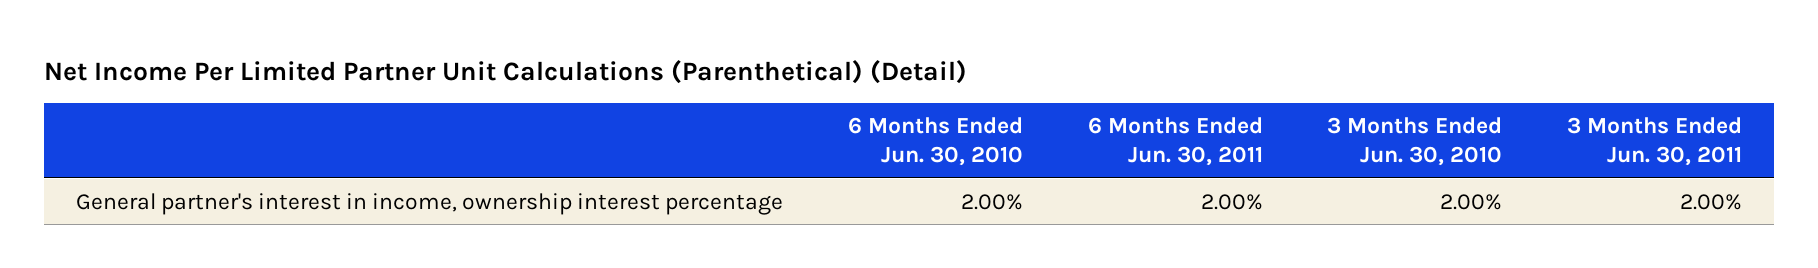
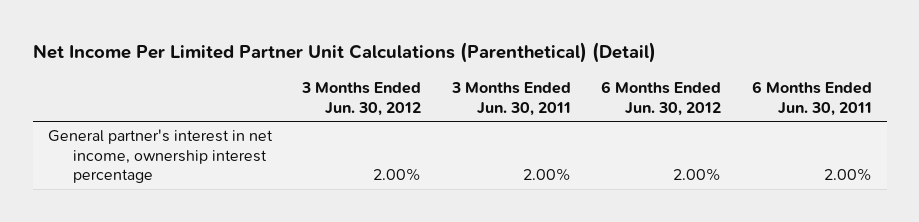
- | 6 Months Ended Jun. 30, 2010 | 6 Months Ended Jun. 30, 2011 | 3 Months Ended Jun. 30, 2010 | 3 Months Ended Jun. 30, 2011
+ | 3 Months Ended Jun. 30, 2012 | 3 Months Ended Jun. 30, 2011 | 6 Months Ended Jun. 30, 2012 | 6 Months Ended Jun. 30, 2011
- General partner's interest in income, ownership interest percentage | 2.00% | 2.00% | 2.00% | 2.00%
+ General partner's interest in net income, ownership interest percentage | 2.00% | 2.00% | 2.00% | 2.00%

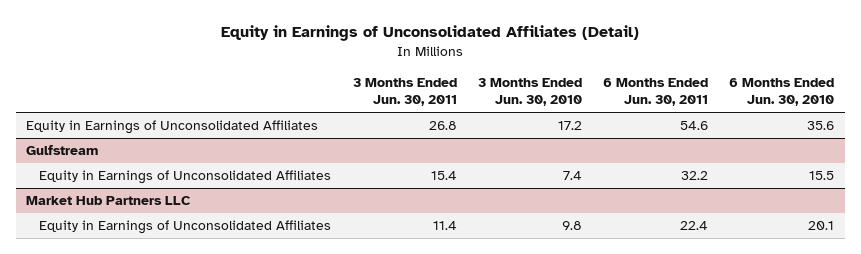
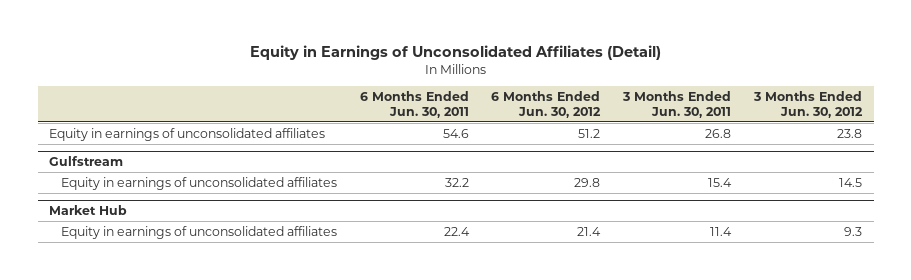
- | 3 Months Ended Jun. 30, 2011 | 3 Months Ended Jun. 30, 2010 | 6 Months Ended Jun. 30, 2011 | 6 Months Ended Jun. 30, 2010
+ | 6 Months Ended Jun. 30, 2011 | 6 Months Ended Jun. 30, 2012 | 3 Months Ended Jun. 30, 2011 | 3 Months Ended Jun. 30, 2012
- Equity in Earnings of Unconsolidated Affiliates | 26.8 | 17.2 | 54.6 | 35.6
+ Equity in earnings of unconsolidated affiliates | 54.6 | 51.2 | 26.8 | 23.8
@ Gulfstream
- Equity in Earnings of Unconsolidated Affiliates | 15.4 | 7.4 | 32.2 | 15.5
- Market Hub Partners LLC
- Equity in Earnings of Unconsolidated Affiliates | 11.4 | 9.8 | 22.4 | 20.1
@ Gulfstream
+ Equity in earnings of unconsolidated affiliates | 32.2 | 29.8 | 15.4 | 14.5
+ Market Hub
+ Equity in earnings of unconsolidated affiliates | 22.4 | 21.4 | 11.4 | 9.3

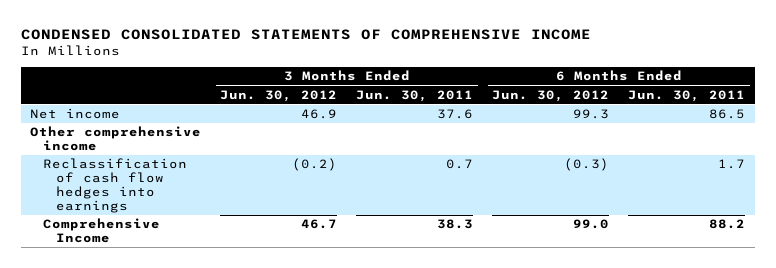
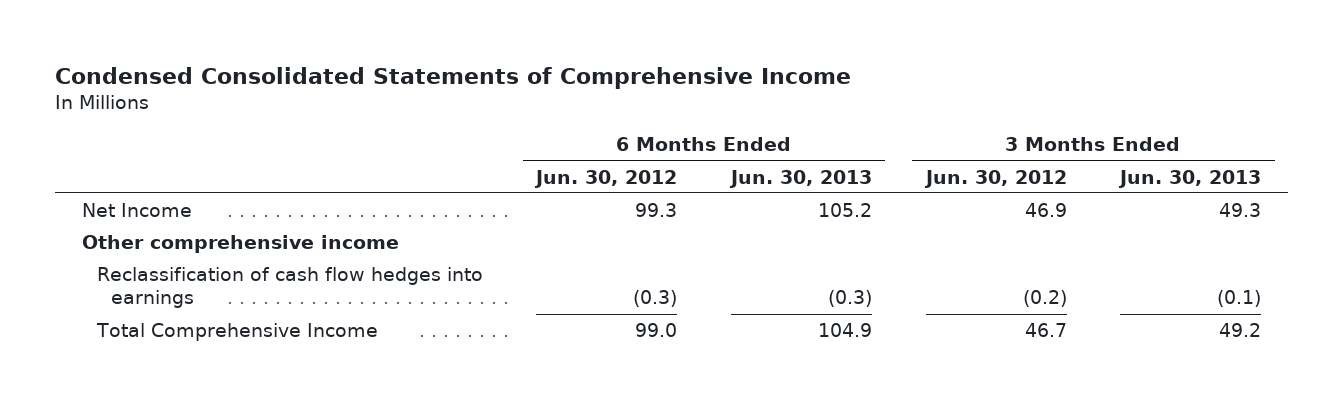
- CONDENSED CONSOLIDATED STATEMENTS OF COMPREHENSIVE INCOME
+ Condensed Consolidated Statements of Comprehensive Income
- | 3 Months Ended Jun. 30, 2012 | 3 Months Ended Jun. 30, 2011 | 6 Months Ended Jun. 30, 2012 | 6 Months Ended Jun. 30, 2011
+ | 6 Months Ended Jun. 30, 2012 | 6 Months Ended Jun. 30, 2013 | 3 Months Ended Jun. 30, 2012 | 3 Months Ended Jun. 30, 2013
- Net income | 46.9 | 37.6 | 99.3 | 86.5
+ Net Income | 99.3 | 105.2 | 46.9 | 49.3
- Comprehensive Income | 46.7 | 38.3 | 99.0 | 88.2
+ Total Comprehensive Income | 99.0 | 104.9 | 46.7 | 49.2

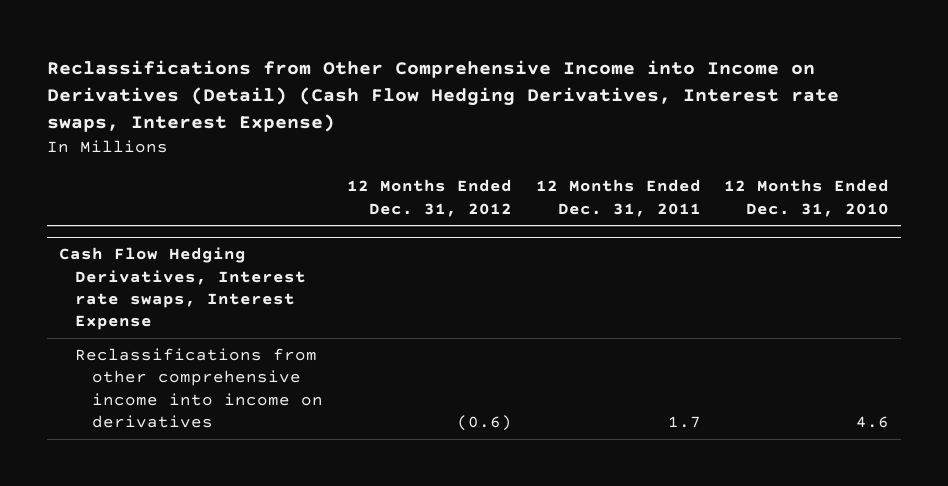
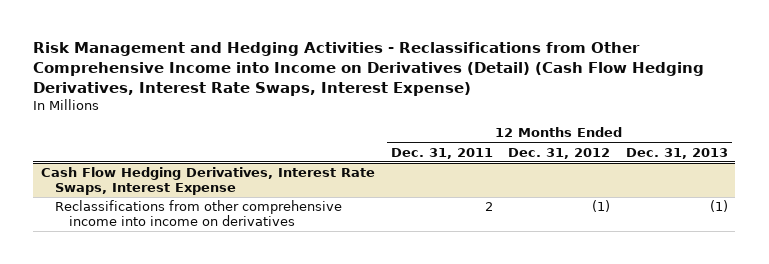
- Reclassifications from Other Comprehensive Income into Income on Derivatives (Detail) (Cash Flow Hedging Derivatives, Interest rate swaps, Interest Expense)
+ Risk Management and Hedging Activities - Reclassifications from Other Comprehensive Income into Income on Derivatives (Detail) (Cash Flow Hedging Derivatives, Interest Rate Swaps, Interest Expense)
- | 12 Months Ended Dec. 31, 2012 | 12 Months Ended Dec. 31, 2011 | 12 Months Ended Dec. 31, 2010
+ | 12 Months Ended Dec. 31, 2011 | 12 Months Ended Dec. 31, 2012 | 12 Months Ended Dec. 31, 2013
- Cash Flow Hedging Derivatives, Interest rate swaps, Interest Expense
- Reclassifications from other comprehensive income into income on derivatives | (0.6) | 1.7 | 4.6
+ Cash Flow Hedging Derivatives, Interest Rate Swaps, Interest Expense
+ Reclassifications from other comprehensive income into income on derivatives | 2 | (1) | (1)

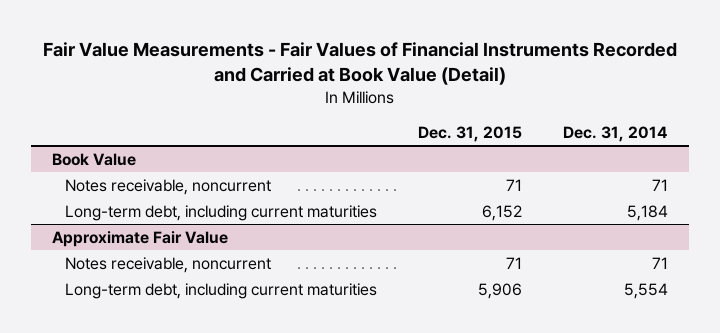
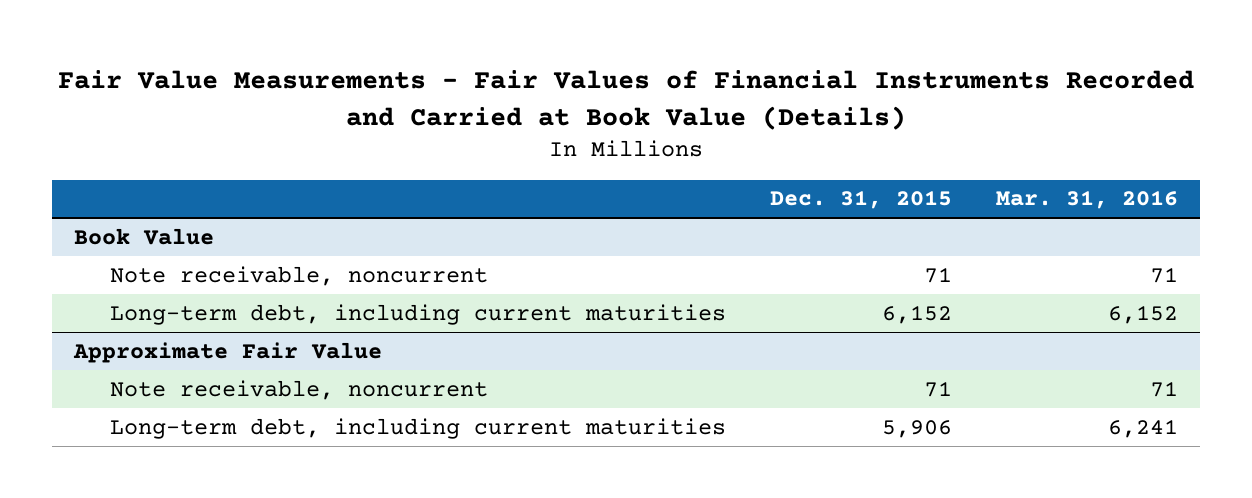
- Fair Value Measurements - Fair Values of Financial Instruments Recorded and Carried at Book Value (Detail)
+ Fair Value Measurements - Fair Values of Financial Instruments Recorded and Carried at Book Value (Details)
- | Dec. 31, 2015 | Dec. 31, 2014
+ | Dec. 31, 2015 | Mar. 31, 2016
@ Book Value
- Notes receivable, noncurrent | 71 | 71
+ Note receivable, noncurrent | 71 | 71
@ Approximate Fair Value
- Notes receivable, noncurrent | 71 | 71
+ Note receivable, noncurrent | 71 | 71

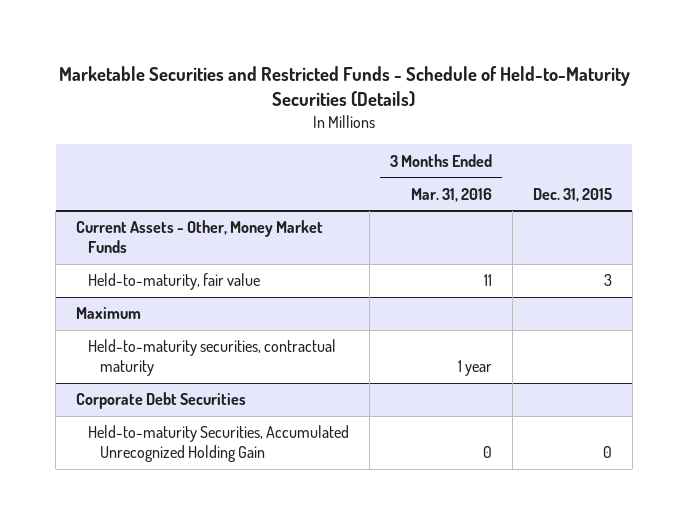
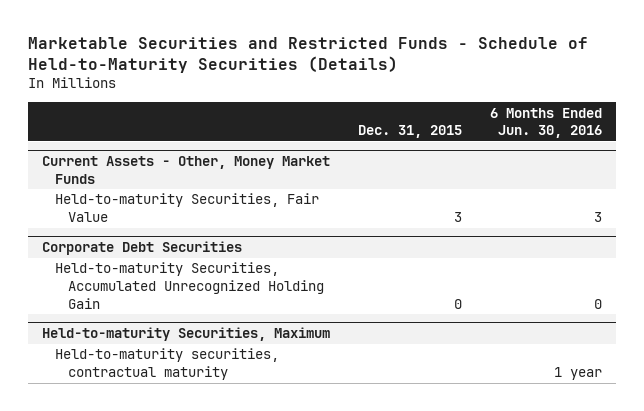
- | 3 Months Ended Mar. 31, 2016 | Dec. 31, 2015
+ | Dec. 31, 2015 | 6 Months Ended Jun. 30, 2016
@ Current Assets - Other, Money Market Funds
- Held-to-maturity, fair value | 11 | 3
- Maximum
- Held-to-maturity securities, contractual maturity | 1 year |
@ Current Assets - Other, Money Market Funds
+ Held-to-maturity Securities, Fair Value | 3 | 3
+ Held-to-maturity Securities, Maximum
+ Held-to-maturity securities, contractual maturity | | 1 year

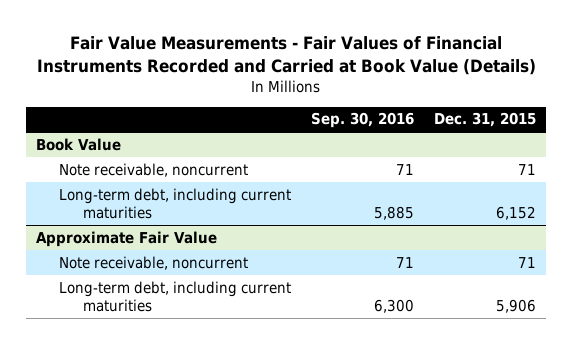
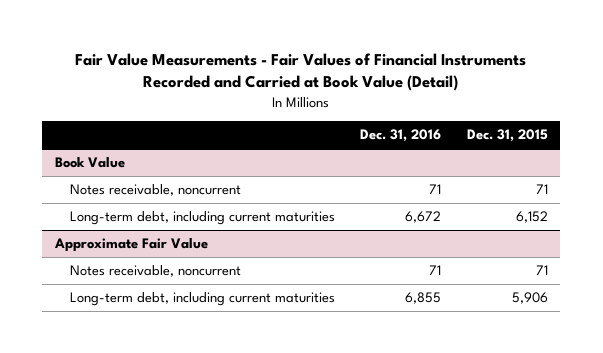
- Fair Value Measurements - Fair Values of Financial Instruments Recorded and Carried at Book Value (Details)
+ Fair Value Measurements - Fair Values of Financial Instruments Recorded and Carried at Book Value (Detail)
- | Sep. 30, 2016 | Dec. 31, 2015
+ | Dec. 31, 2016 | Dec. 31, 2015
@ Book Value
- Note receivable, noncurrent | 71 | 71
+ Notes receivable, noncurrent | 71 | 71
@ Approximate Fair Value
- Note receivable, noncurrent | 71 | 71
+ Notes receivable, noncurrent | 71 | 71

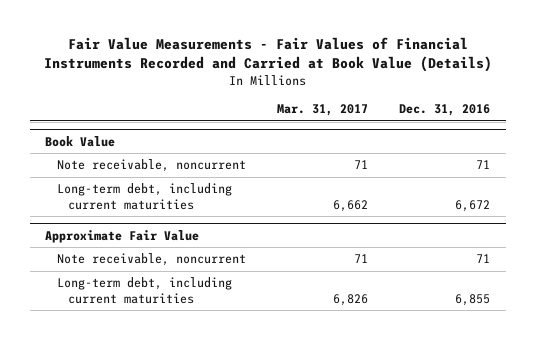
- Fair Value Measurements - Fair Values of Financial Instruments Recorded and Carried at Book Value (Detail)
+ Fair Value Measurements - Fair Values of Financial Instruments Recorded and Carried at Book Value (Details)
- | Dec. 31, 2016 | Dec. 31, 2015
+ | Mar. 31, 2017 | Dec. 31, 2016
@ Book Value
- Notes receivable, noncurrent | 71 | 71
+ Note receivable, noncurrent | 71 | 71
@ Approximate Fair Value
- Notes receivable, noncurrent | 71 | 71
+ Note receivable, noncurrent | 71 | 71

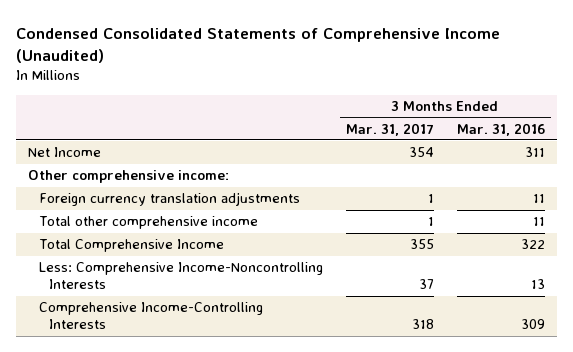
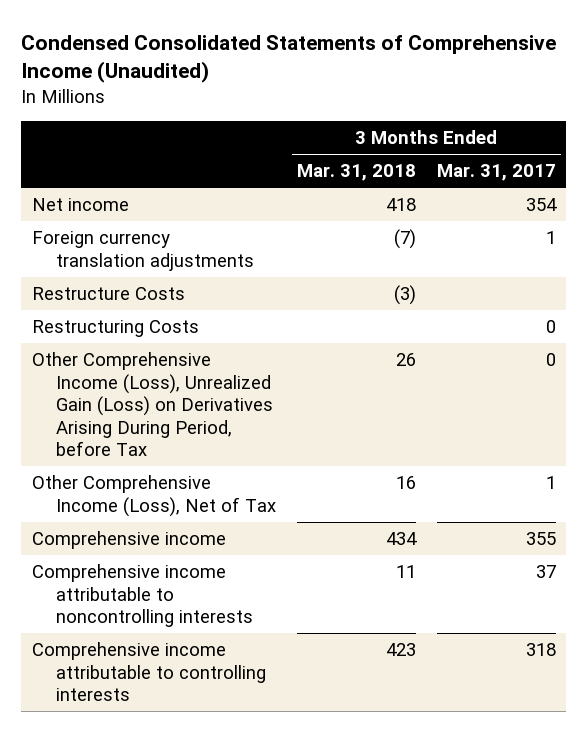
- | 3 Months Ended Mar. 31, 2017 | 3 Months Ended Mar. 31, 2016
+ | 3 Months Ended Mar. 31, 2018 | 3 Months Ended Mar. 31, 2017
- Net Income | 354 | 311
- Other comprehensive income:
+ Net income | 418 | 354
- Total other comprehensive income | 1 | 11
- Total Comprehensive Income | 355 | 322
- Less: Comprehensive Income-Noncontrolling Interests | 37 | 13
- Comprehensive Income-Controlling Interests | 318 | 309
+ Restructure Costs | (3) |
+ Restructuring Costs | | 0
+ Other Comprehensive Income (Loss), Unrealized Gain (Loss) on Derivatives Arising During Period, before Tax | 26 | 0
+ Other Comprehensive Income (Loss), Net of Tax | 16 | 1
+ Comprehensive income | 434 | 355
+ Comprehensive income attributable to noncontrolling interests | 11 | 37
+ Comprehensive income attributable to controlling interests | 423 | 318

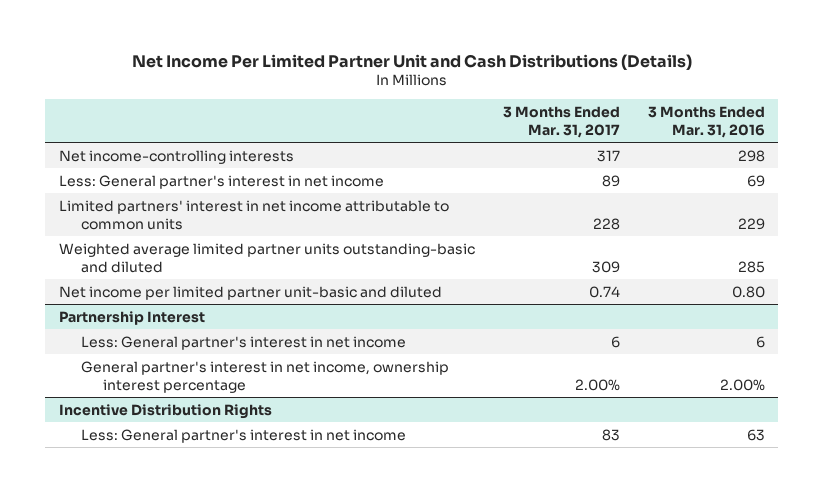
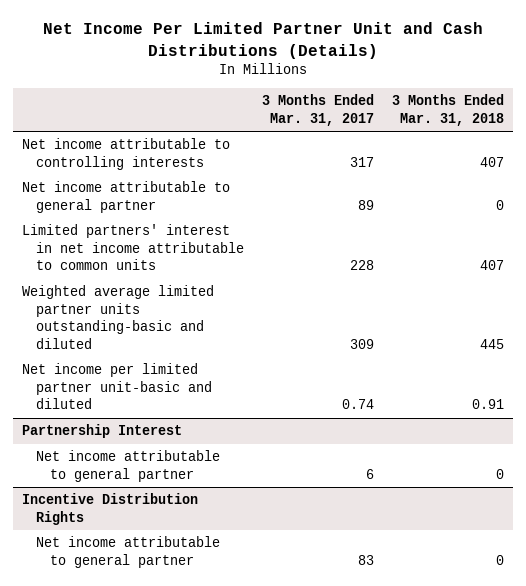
- | 3 Months Ended Mar. 31, 2017 | 3 Months Ended Mar. 31, 2016
+ | 3 Months Ended Mar. 31, 2017 | 3 Months Ended Mar. 31, 2018
- Net income-controlling interests | 317 | 298
- Less: General partner's interest in net income | 89 | 69
+ Net income attributable to controlling interests | 317 | 407
+ Net income attributable to general partner | 89 | 0
@ Partnership Interest
- Less: General partner's interest in net income | 6 | 6
- General partner's interest in net income, ownership interest percentage | 2.00% | 2.00%
+ Net income attributable to general partner | 6 | 0
@ Incentive Distribution Rights
- Less: General partner's interest in net income | 83 | 63
+ Net income attributable to general partner | 83 | 0

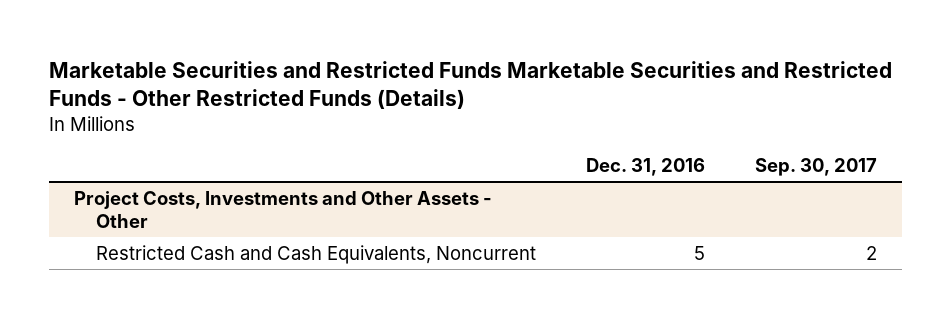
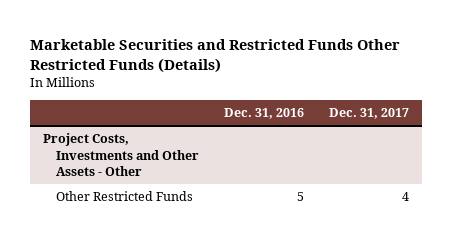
- Marketable Securities and Restricted Funds Marketable Securities and Restricted Funds - Other Restricted Funds (Details)
+ Marketable Securities and Restricted Funds Other Restricted Funds (Details)
- | Dec. 31, 2016 | Sep. 30, 2017
+ | Dec. 31, 2016 | Dec. 31, 2017
@ Project Costs, Investments and Other Assets - Other
- Restricted Cash and Cash Equivalents, Noncurrent | 5 | 2
+ Other Restricted Funds | 5 | 4

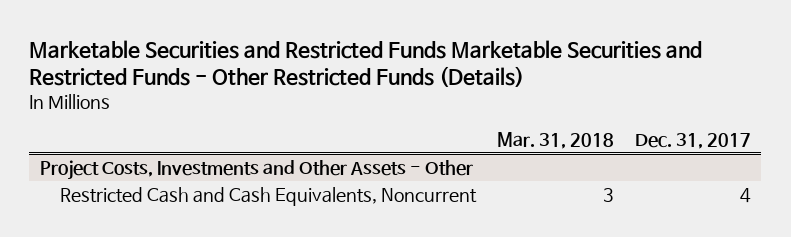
- Marketable Securities and Restricted Funds Other Restricted Funds (Details)
+ Marketable Securities and Restricted Funds Marketable Securities and Restricted Funds - Other Restricted Funds (Details)
- | Dec. 31, 2016 | Dec. 31, 2017
+ | Mar. 31, 2018 | Dec. 31, 2017
@ Project Costs, Investments and Other Assets - Other
- Other Restricted Funds | 5 | 4
+ Restricted Cash and Cash Equivalents, Noncurrent | 3 | 4

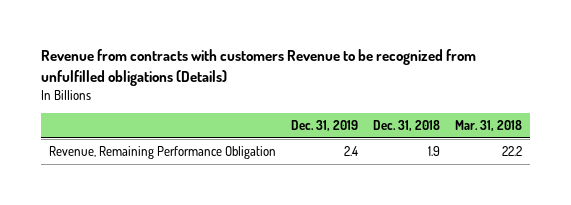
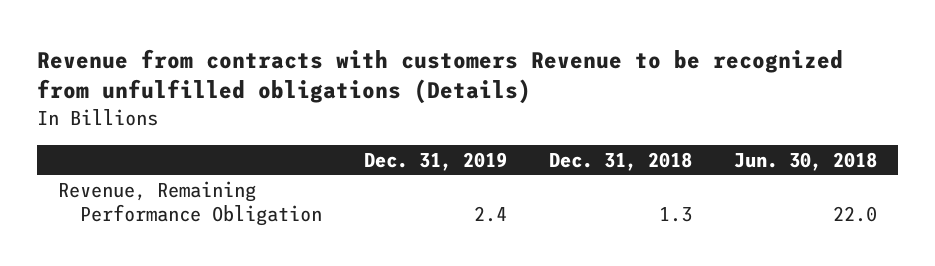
- | Dec. 31, 2019 | Dec. 31, 2018 | Mar. 31, 2018
+ | Dec. 31, 2019 | Dec. 31, 2018 | Jun. 30, 2018
- Revenue, Remaining Performance Obligation | 2.4 | 1.9 | 22.2
+ Revenue, Remaining Performance Obligation | 2.4 | 1.3 | 22.0

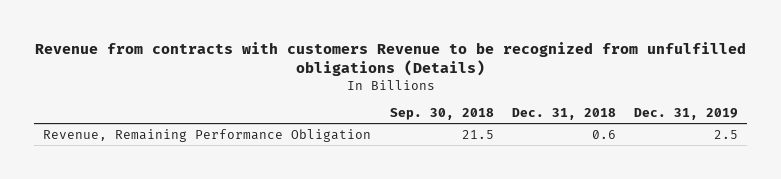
- | Dec. 31, 2019 | Dec. 31, 2018 | Jun. 30, 2018
+ | Sep. 30, 2018 | Dec. 31, 2018 | Dec. 31, 2019
- Revenue, Remaining Performance Obligation | 2.4 | 1.3 | 22.0
+ Revenue, Remaining Performance Obligation | 21.5 | 0.6 | 2.5

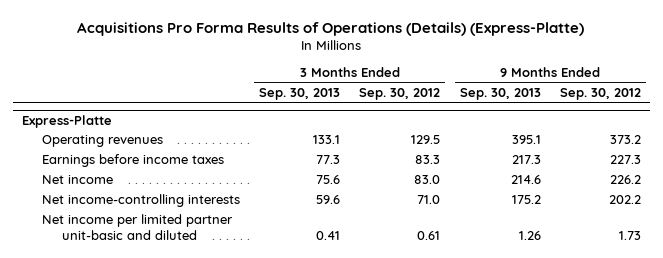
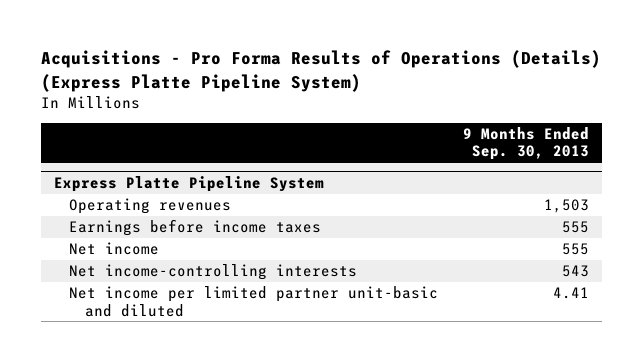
- Acquisitions Pro Forma Results of Operations (Details) (Express-Platte)
+ Acquisitions - Pro Forma Results of Operations (Details) (Express Platte Pipeline System)
- | 3 Months Ended Sep. 30, 2013 | 3 Months Ended Sep. 30, 2012 | 9 Months Ended Sep. 30, 2013 | 9 Months Ended Sep. 30, 2012
+ | 9 Months Ended Sep. 30, 2013
- Express-Platte
- Operating revenues | 133.1 | 129.5 | 395.1 | 373.2
- Earnings before income taxes | 77.3 | 83.3 | 217.3 | 227.3
- Net income | 75.6 | 83.0 | 214.6 | 226.2
- Net income-controlling interests | 59.6 | 71.0 | 175.2 | 202.2
- Net income per limited partner unit-basic and diluted | 0.41 | 0.61 | 1.26 | 1.73
+ Express Platte Pipeline System
+ Operating revenues | 1,503
+ Earnings before income taxes | 555
+ Net income | 555
+ Net income-controlling interests | 543
+ Net income per limited partner unit-basic and diluted | 4.41

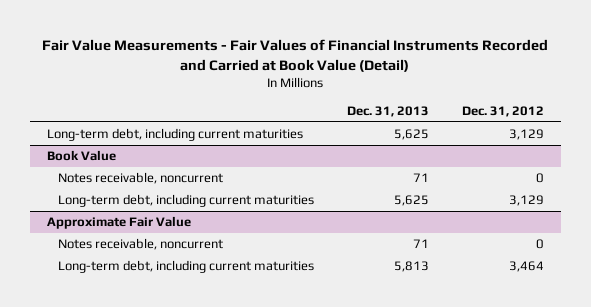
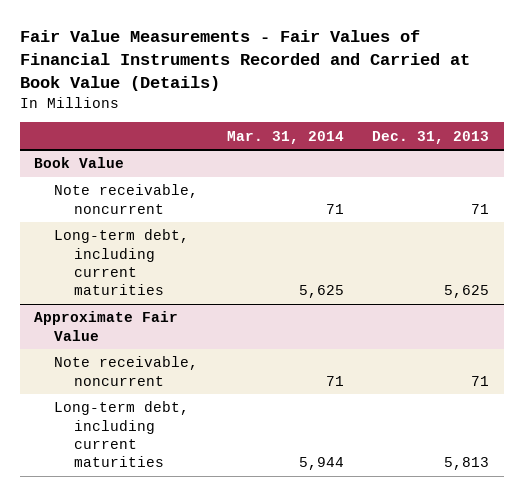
- Fair Value Measurements - Fair Values of Financial Instruments Recorded and Carried at Book Value (Detail)
+ Fair Value Measurements - Fair Values of Financial Instruments Recorded and Carried at Book Value (Details)
- | Dec. 31, 2013 | Dec. 31, 2012
+ | Mar. 31, 2014 | Dec. 31, 2013
- Long-term debt, including current maturities | 5,625 | 3,129
@ Book Value
- Notes receivable, noncurrent | 71 | 0
+ Note receivable, noncurrent | 71 | 71
@ Approximate Fair Value
- Notes receivable, noncurrent | 71 | 0
+ Note receivable, noncurrent | 71 | 71

